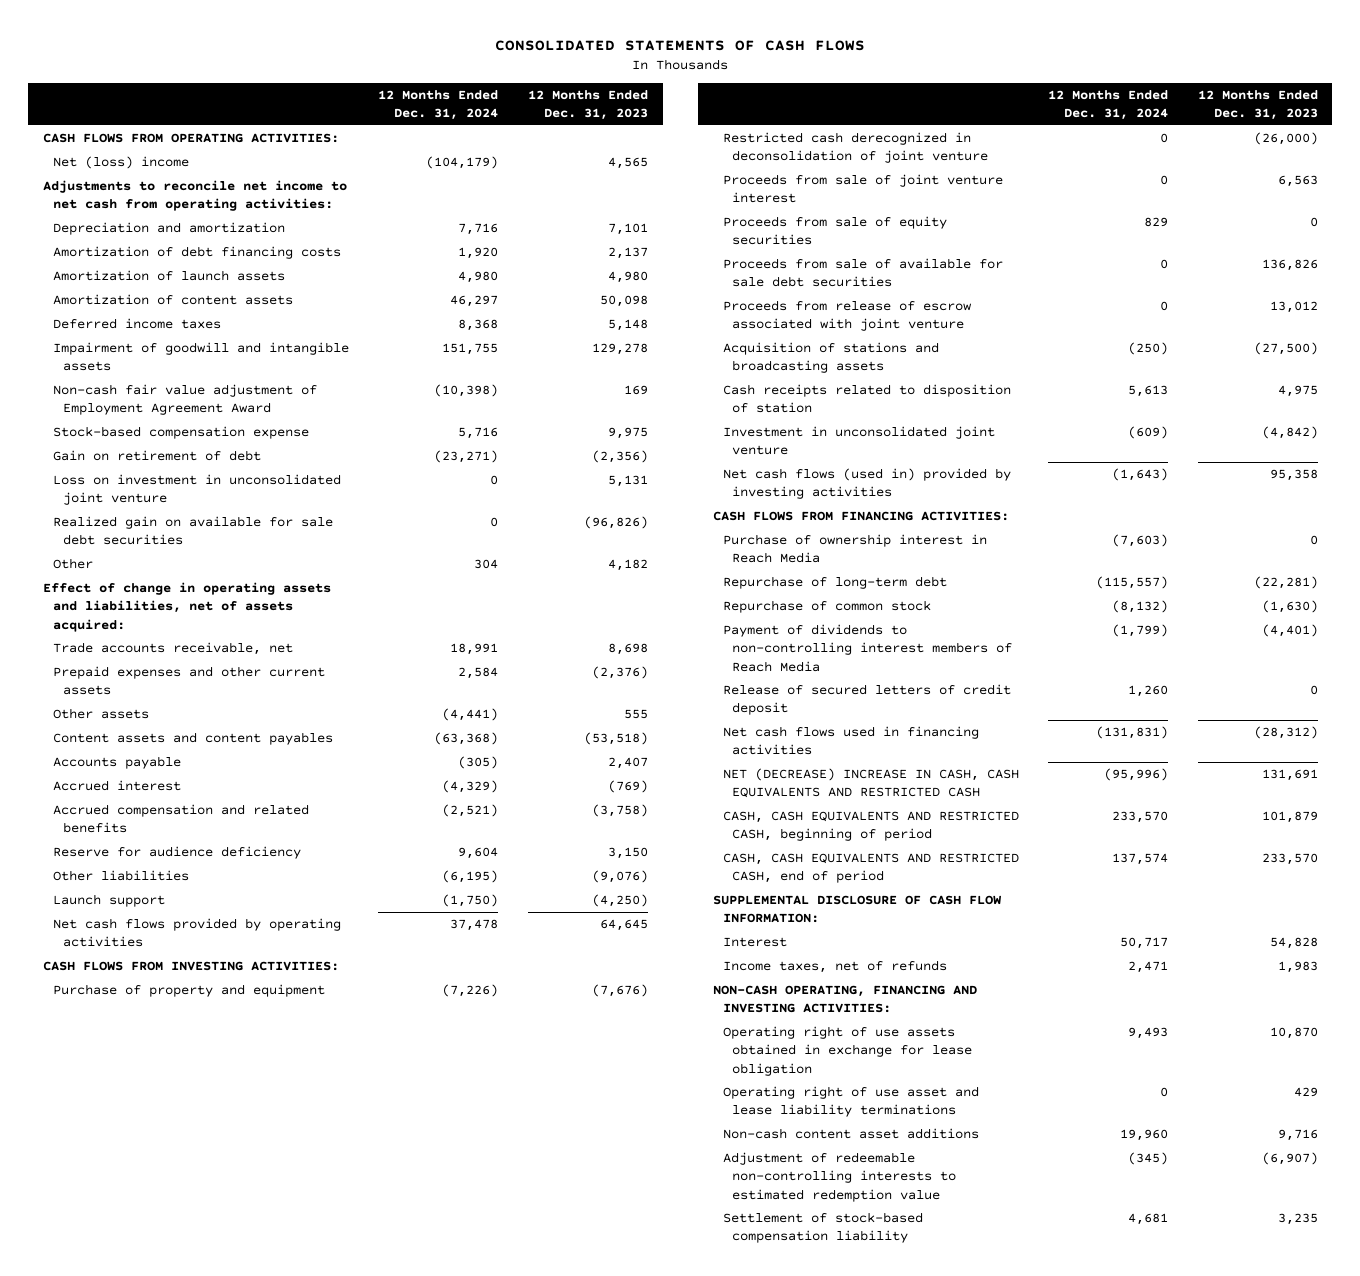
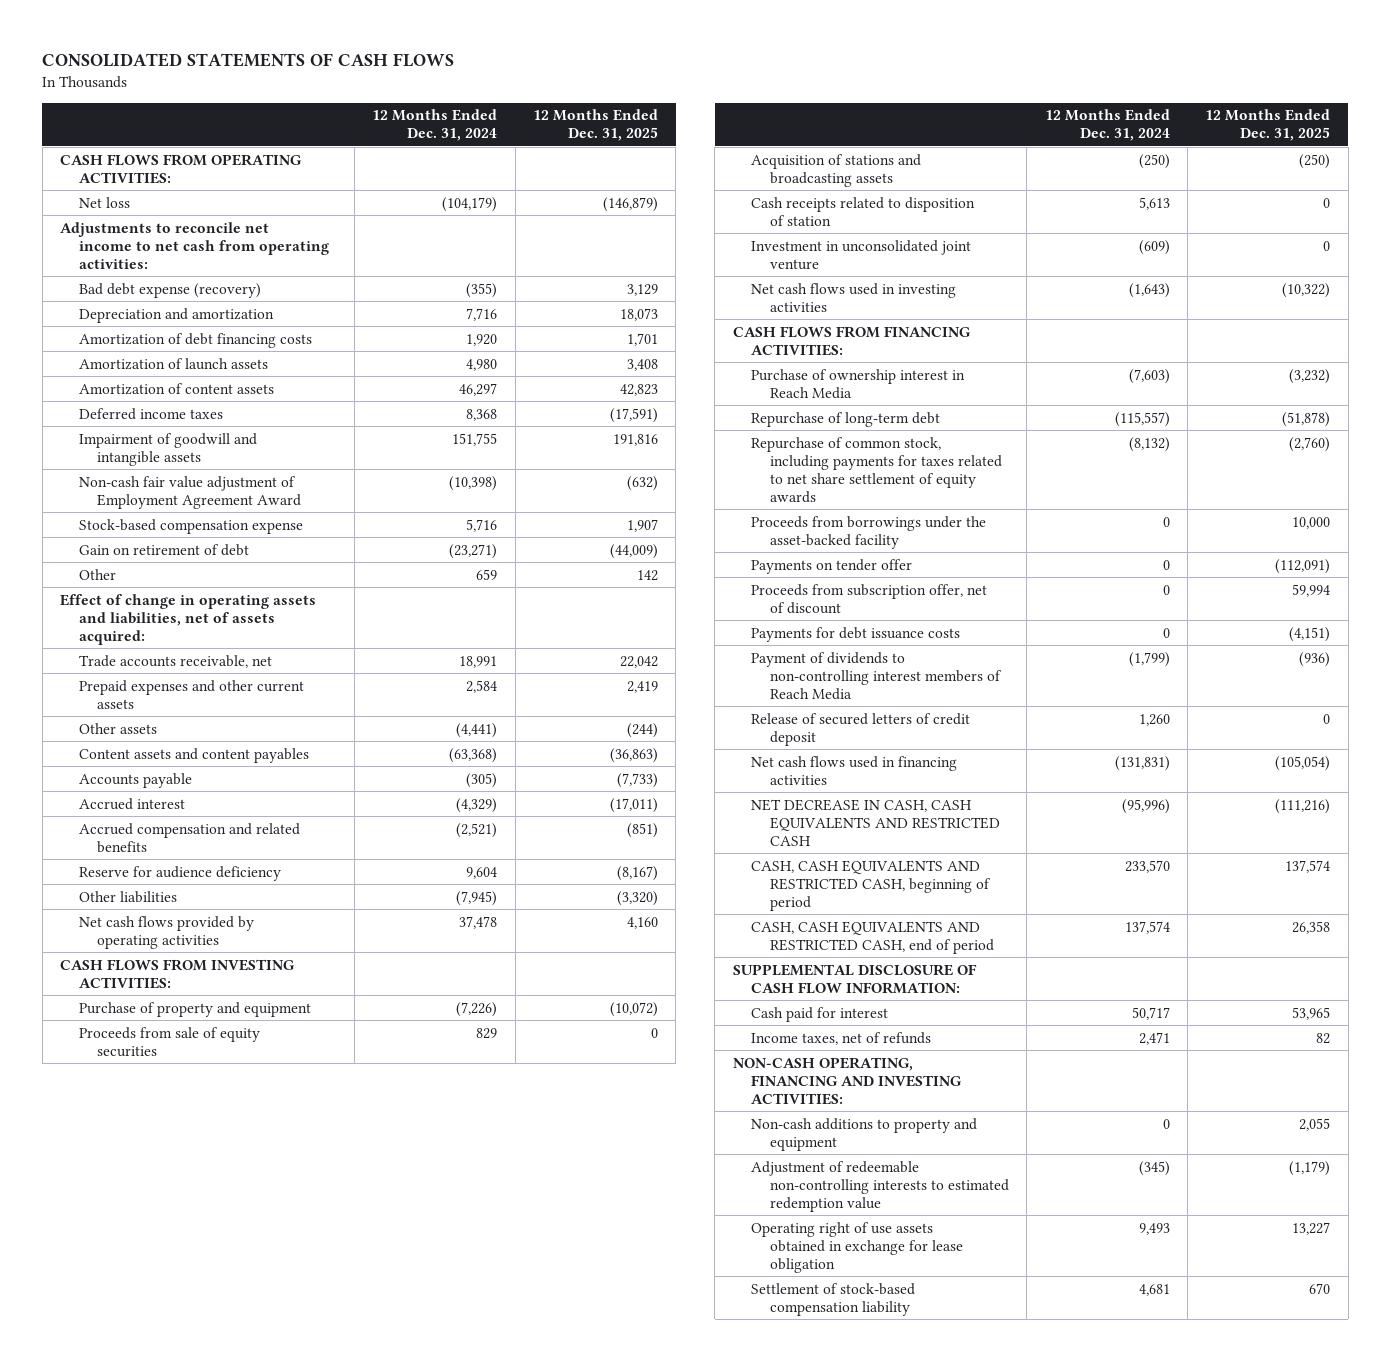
- | 12 Months Ended Dec. 31, 2024 | 12 Months Ended Dec. 31, 2023
+ | 12 Months Ended Dec. 31, 2024 | 12 Months Ended Dec. 31, 2025
- Net (loss) income | (104,179) | 4,565
+ Net loss | (104,179) | (146,879)
+ Bad debt expense (recovery) | (355) | 3,129
- Loss on investment in unconsolidated joint venture | 0 | 5,131
- Realized gain on available for sale debt securities | 0 | (96,826)
- Other | 304 | 4,182
+ Other | 659 | 142
- Other liabilities | (6,195) | (9,076)
- Launch support | (1,750) | (4,250)
+ Other liabilities | (7,945) | (3,320)
- Restricted cash derecognized in deconsolidation of joint venture | 0 | (26,000)
- Proceeds from sale of joint venture interest | 0 | 6,563
- Proceeds from sale of available for sale debt securities | 0 | 136,826
- Proceeds from release of escrow associated with joint venture | 0 | 13,012
- Net cash flows (used in) provided by investing activities | (1,643) | 95,358
+ Net cash flows used in investing activities | (1,643) | (10,322)
- Repurchase of common stock | (8,132) | (1,630)
+ Repurchase of common stock, including payments for taxes related to net share settlement of equity awards | (8,132) | (2,760)
+ Proceeds from borrowings under the asset-backed facility | 0 | 10,000
+ Payments on tender offer | 0 | (112,091)
+ Proceeds from subscription offer, net of discount | 0 | 59,994
+ Payments for debt issuance costs | 0 | (4,151)
- NET (DECREASE) INCREASE IN CASH, CASH EQUIVALENTS AND RESTRICTED CASH | (95,996) | 131,691
+ NET DECREASE IN CASH, CASH EQUIVALENTS AND RESTRICTED CASH | (95,996) | (111,216)
- Interest | 50,717 | 54,828
+ Cash paid for interest | 50,717 | 53,965
- Operating right of use asset and lease liability terminations | 0 | 429
- Non-cash content asset additions | 19,960 | 9,716
+ Non-cash additions to property and equipment | 0 | 2,055
moved down: Operating right of use assets obtained in exchange for lease obligation | 9,493 | 13,227

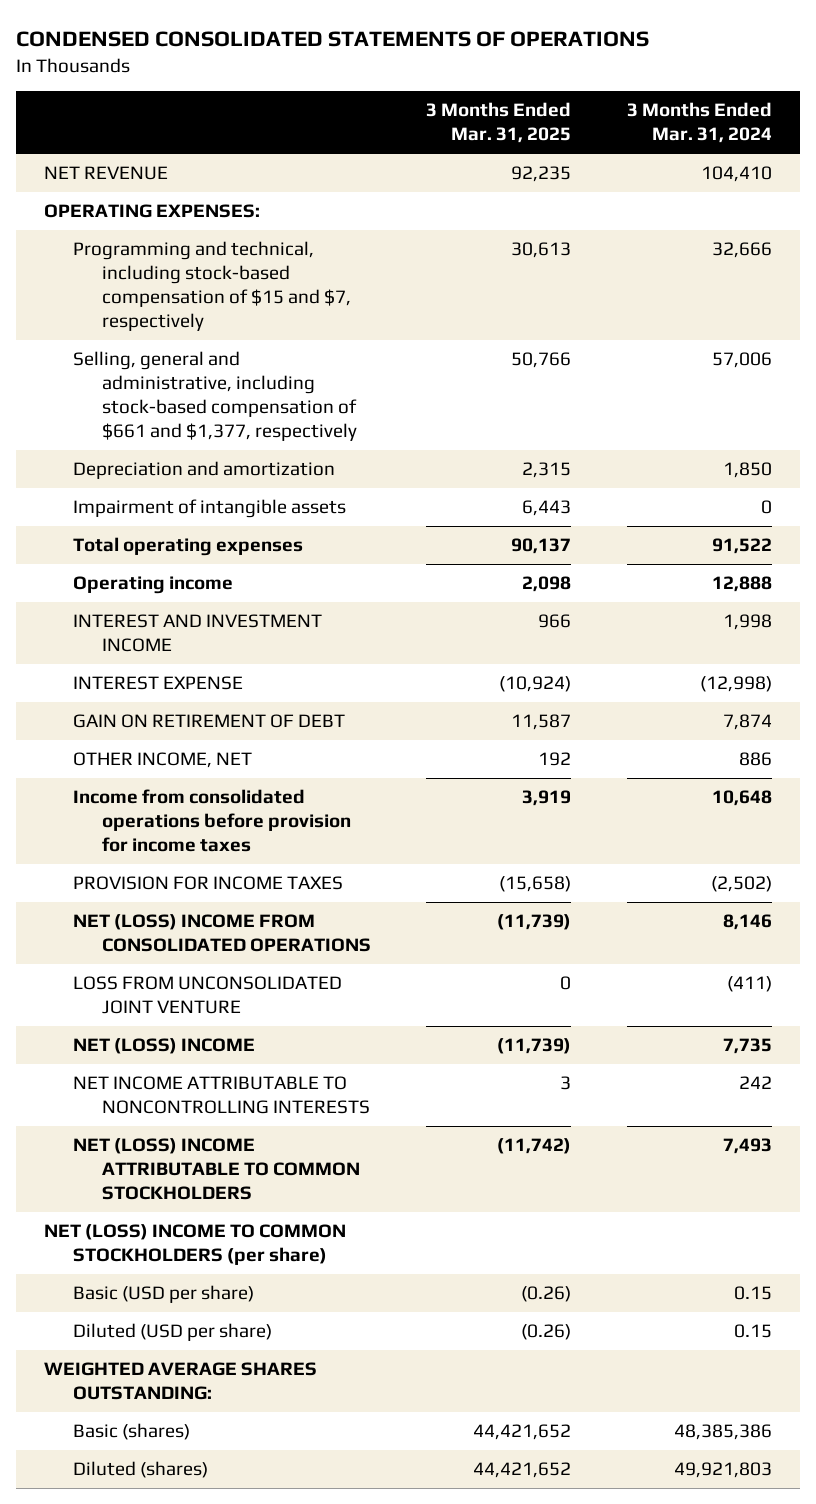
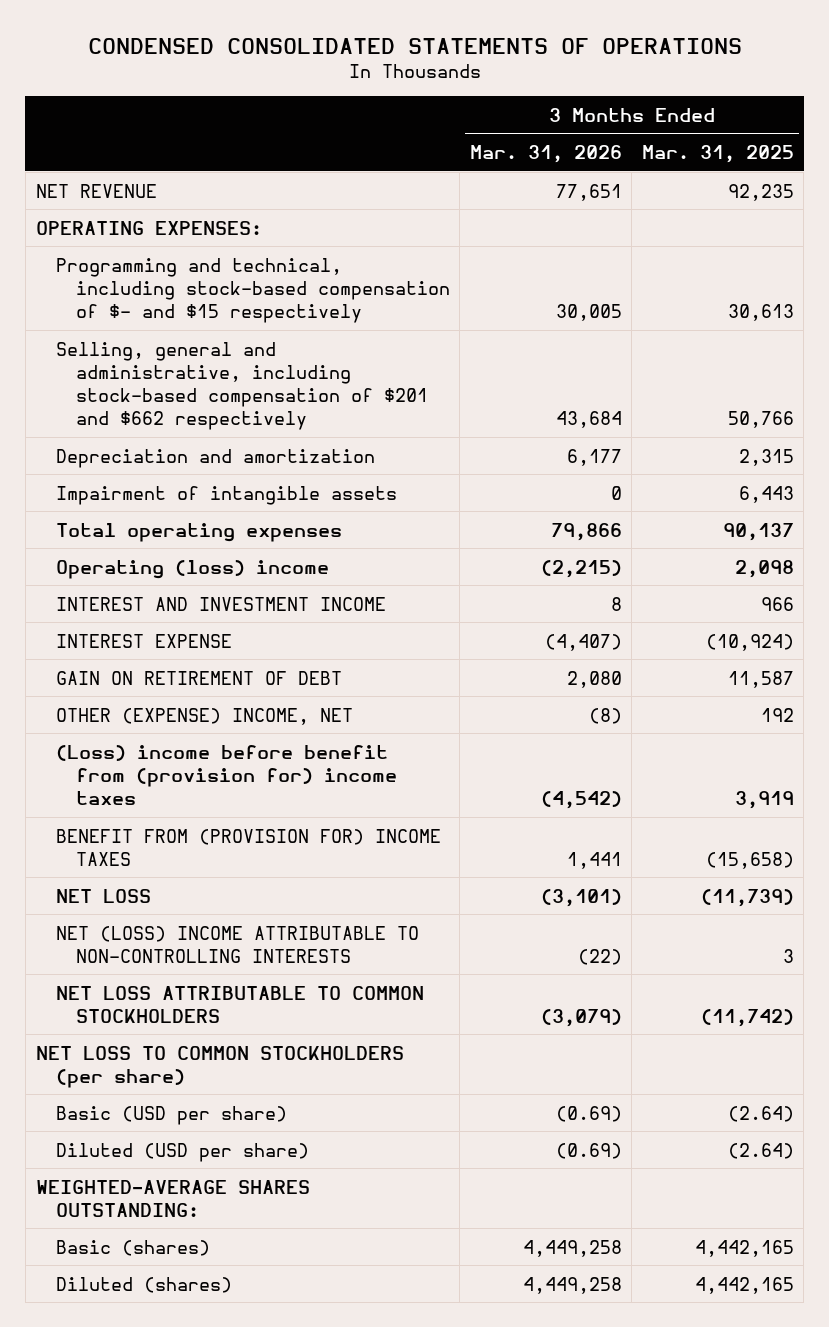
- | 3 Months Ended Mar. 31, 2025 | 3 Months Ended Mar. 31, 2024
+ | 3 Months Ended Mar. 31, 2026 | 3 Months Ended Mar. 31, 2025
- Programming and technical, including stock-based compensation of $15 and $7, respectively | 30,613 | 32,666
- Selling, general and administrative, including stock-based compensation of $661 and $1,377, respectively | 50,766 | 57,006
+ Programming and technical, including stock-based compensation of $- and $15 respectively | 30,005 | 30,613
+ Selling, general and administrative, including stock-based compensation of $201 and $662 respectively | 43,684 | 50,766
- Operating income | 2,098 | 12,888
+ Operating (loss) income | (2,215) | 2,098
- OTHER INCOME, NET | 192 | 886
- Income from consolidated operations before provision for income taxes | 3,919 | 10,648
- PROVISION FOR INCOME TAXES | (15,658) | (2,502)
- NET (LOSS) INCOME FROM CONSOLIDATED OPERATIONS | (11,739) | 8,146
- LOSS FROM UNCONSOLIDATED JOINT VENTURE | 0 | (411)
- NET (LOSS) INCOME | (11,739) | 7,735
- NET INCOME ATTRIBUTABLE TO NONCONTROLLING INTERESTS | 3 | 242
- NET (LOSS) INCOME ATTRIBUTABLE TO COMMON STOCKHOLDERS | (11,742) | 7,493
- NET (LOSS) INCOME TO COMMON STOCKHOLDERS (per share)
- Basic (USD per share) | (0.26) | 0.15
- Diluted (USD per share) | (0.26) | 0.15
- WEIGHTED AVERAGE SHARES OUTSTANDING:
- Basic (shares) | 44,421,652 | 48,385,386
- Diluted (shares) | 44,421,652 | 49,921,803
+ OTHER (EXPENSE) INCOME, NET | (8) | 192
+ (Loss) income before benefit from (provision for) income taxes | (4,542) | 3,919
+ BENEFIT FROM (PROVISION FOR) INCOME TAXES | 1,441 | (15,658)
+ NET LOSS | (3,101) | (11,739)
+ NET (LOSS) INCOME ATTRIBUTABLE TO NON-CONTROLLING INTERESTS | (22) | 3
+ NET LOSS ATTRIBUTABLE TO COMMON STOCKHOLDERS | (3,079) | (11,742)
+ NET LOSS TO COMMON STOCKHOLDERS (per share)
+ Basic (USD per share) | (0.69) | (2.64)
+ Diluted (USD per share) | (0.69) | (2.64)
+ WEIGHTED-AVERAGE SHARES OUTSTANDING:
+ Basic (shares) | 4,449,258 | 4,442,165
+ Diluted (shares) | 4,449,258 | 4,442,165

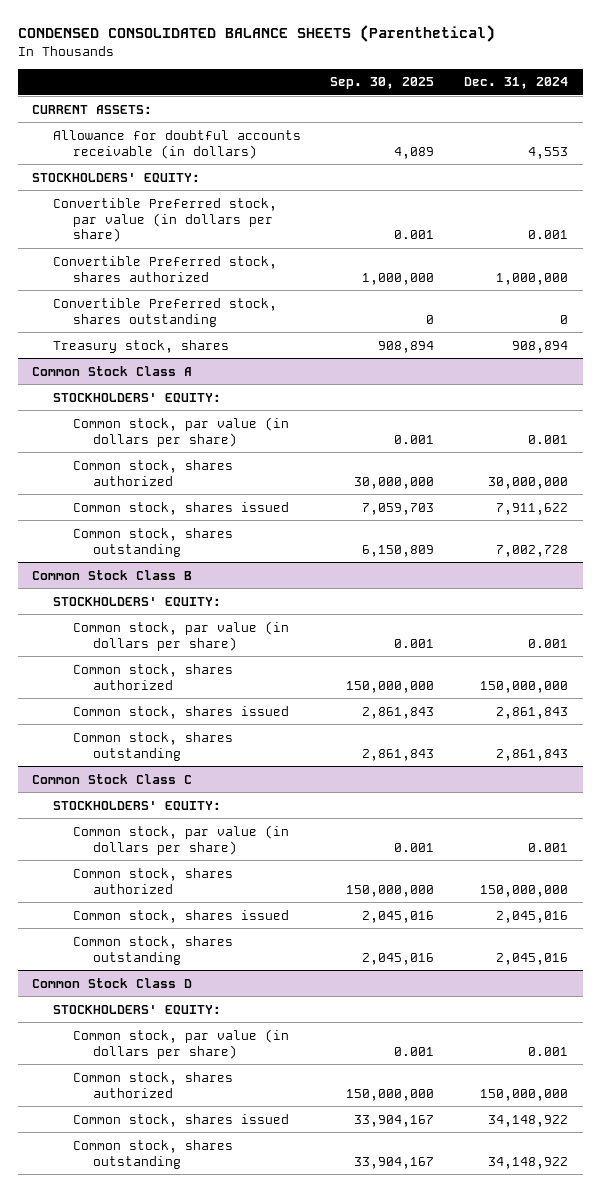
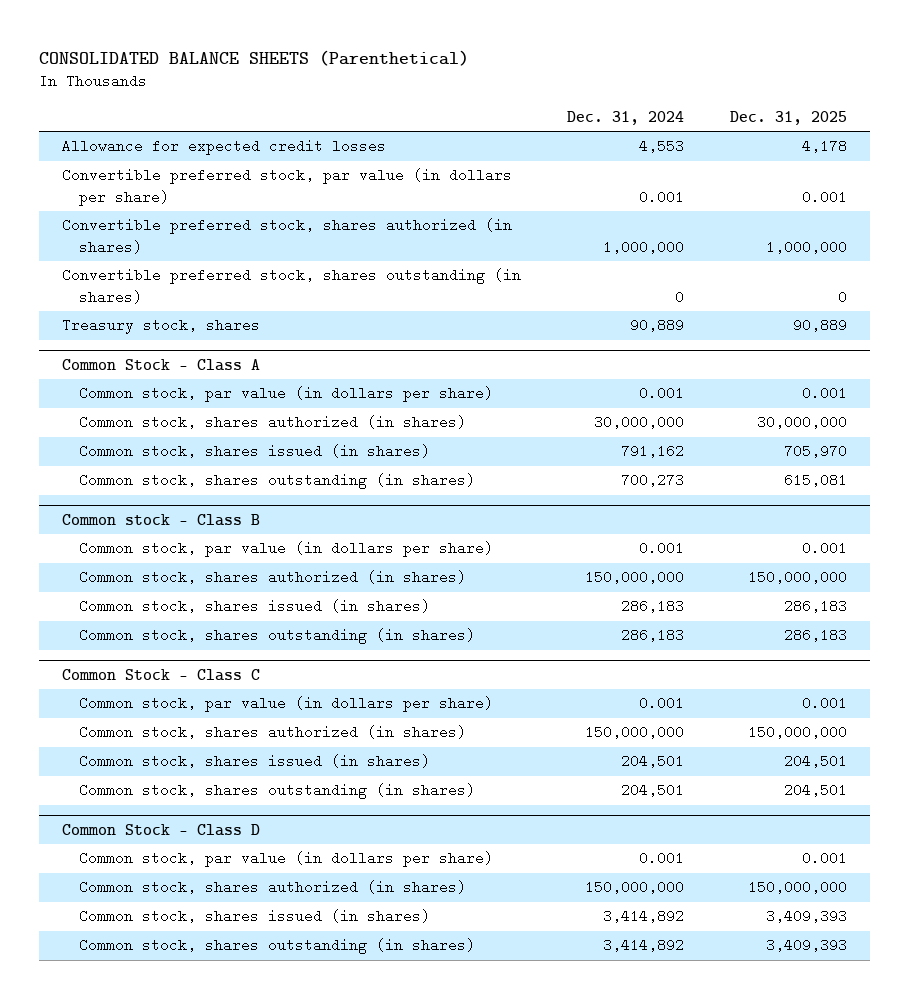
- CONDENSED CONSOLIDATED BALANCE SHEETS (Parenthetical)
+ CONSOLIDATED BALANCE SHEETS (Parenthetical)
- | Sep. 30, 2025 | Dec. 31, 2024
+ | Dec. 31, 2024 | Dec. 31, 2025
- CURRENT ASSETS:
- Allowance for doubtful accounts receivable (in dollars) | 4,089 | 4,553
- STOCKHOLDERS' EQUITY:
- Convertible Preferred stock, par value (in dollars per share) | 0.001 | 0.001
- Convertible Preferred stock, shares authorized | 1,000,000 | 1,000,000
- Convertible Preferred stock, shares outstanding | 0 | 0
- Treasury stock, shares | 908,894 | 908,894
- Common Stock Class A
- STOCKHOLDERS' EQUITY:
+ Allowance for expected credit losses | 4,553 | 4,178
+ Convertible preferred stock, par value (in dollars per share) | 0.001 | 0.001
+ Convertible preferred stock, shares authorized (in shares) | 1,000,000 | 1,000,000
+ Convertible preferred stock, shares outstanding (in shares) | 0 | 0
+ Treasury stock, shares | 90,889 | 90,889
+ Common Stock - Class A
- Common stock, shares authorized | 30,000,000 | 30,000,000
- Common stock, shares issued | 7,059,703 | 7,911,622
- Common stock, shares outstanding | 6,150,809 | 7,002,728
- Common Stock Class B
- STOCKHOLDERS' EQUITY:
+ Common stock, shares authorized (in shares) | 30,000,000 | 30,000,000
+ Common stock, shares issued (in shares) | 791,162 | 705,970
+ Common stock, shares outstanding (in shares) | 700,273 | 615,081
+ Common stock - Class B
- Common stock, shares authorized | 150,000,000 | 150,000,000
- Common stock, shares issued | 2,861,843 | 2,861,843
- Common stock, shares outstanding | 2,861,843 | 2,861,843
- Common Stock Class C
- STOCKHOLDERS' EQUITY:
+ Common stock, shares authorized (in shares) | 150,000,000 | 150,000,000
+ Common stock, shares issued (in shares) | 286,183 | 286,183
+ Common stock, shares outstanding (in shares) | 286,183 | 286,183
+ Common Stock - Class C
- Common stock, shares authorized | 150,000,000 | 150,000,000
- Common stock, shares issued | 2,045,016 | 2,045,016
- Common stock, shares outstanding | 2,045,016 | 2,045,016
- Common Stock Class D
- STOCKHOLDERS' EQUITY:
+ Common stock, shares authorized (in shares) | 150,000,000 | 150,000,000
+ Common stock, shares issued (in shares) | 204,501 | 204,501
+ Common stock, shares outstanding (in shares) | 204,501 | 204,501
+ Common Stock - Class D
- Common stock, shares authorized | 150,000,000 | 150,000,000
- Common stock, shares issued | 33,904,167 | 34,148,922
- Common stock, shares outstanding | 33,904,167 | 34,148,922
+ Common stock, shares authorized (in shares) | 150,000,000 | 150,000,000
+ Common stock, shares issued (in shares) | 3,414,892 | 3,409,393
+ Common stock, shares outstanding (in shares) | 3,414,892 | 3,409,393

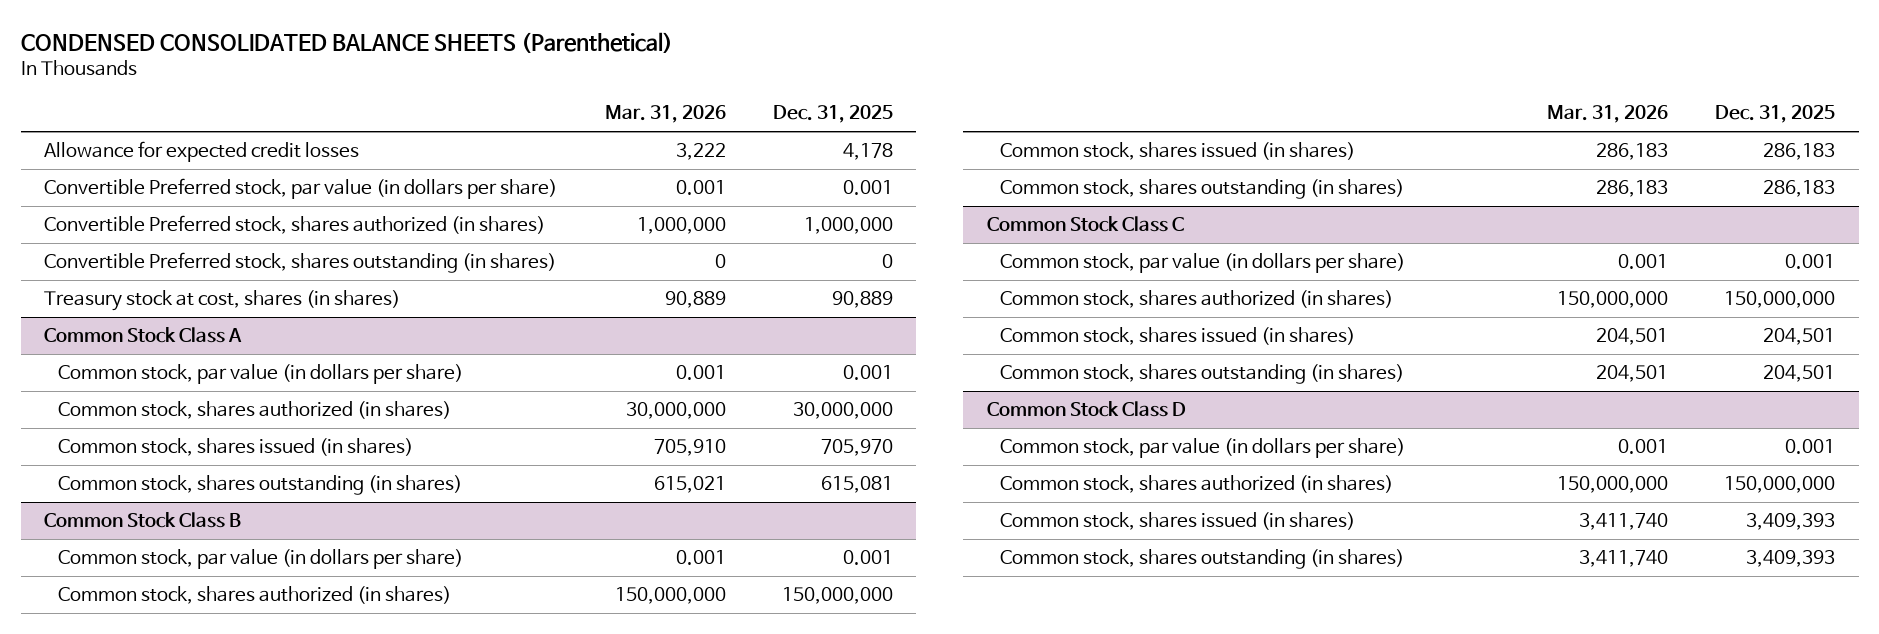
- CONSOLIDATED BALANCE SHEETS (Parenthetical)
+ CONDENSED CONSOLIDATED BALANCE SHEETS (Parenthetical)
- | Dec. 31, 2024 | Dec. 31, 2025
+ | Mar. 31, 2026 | Dec. 31, 2025
- Convertible preferred stock, par value (in dollars per share) | 0.001 | 0.001
- Convertible preferred stock, shares authorized (in shares) | 1,000,000 | 1,000,000
- Convertible preferred stock, shares outstanding (in shares) | 0 | 0
- Treasury stock, shares | 90,889 | 90,889
- Common Stock - Class A
+ Convertible Preferred stock, par value (in dollars per share) | 0.001 | 0.001
+ Convertible Preferred stock, shares authorized (in shares) | 1,000,000 | 1,000,000
+ Convertible Preferred stock, shares outstanding (in shares) | 0 | 0
+ Treasury stock at cost, shares (in shares) | 90,889 | 90,889
+ Common Stock Class A
- Common stock - Class B
+ Common Stock Class B
- Common Stock - Class C
+ Common Stock Class C
- Common Stock - Class D
+ Common Stock Class D

